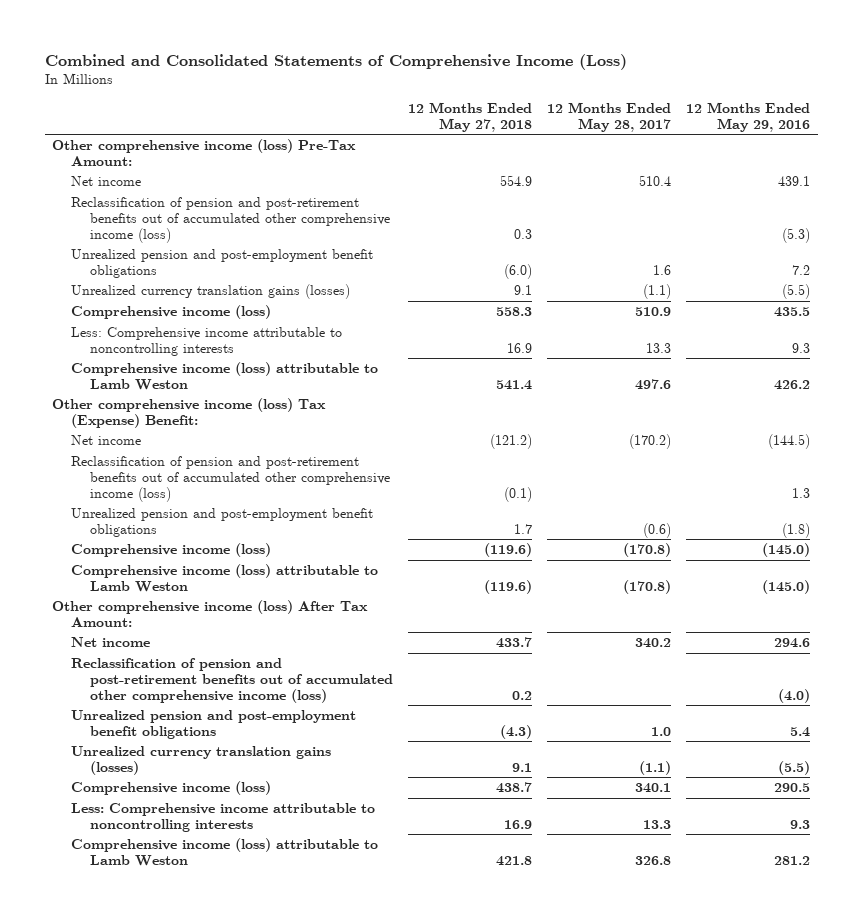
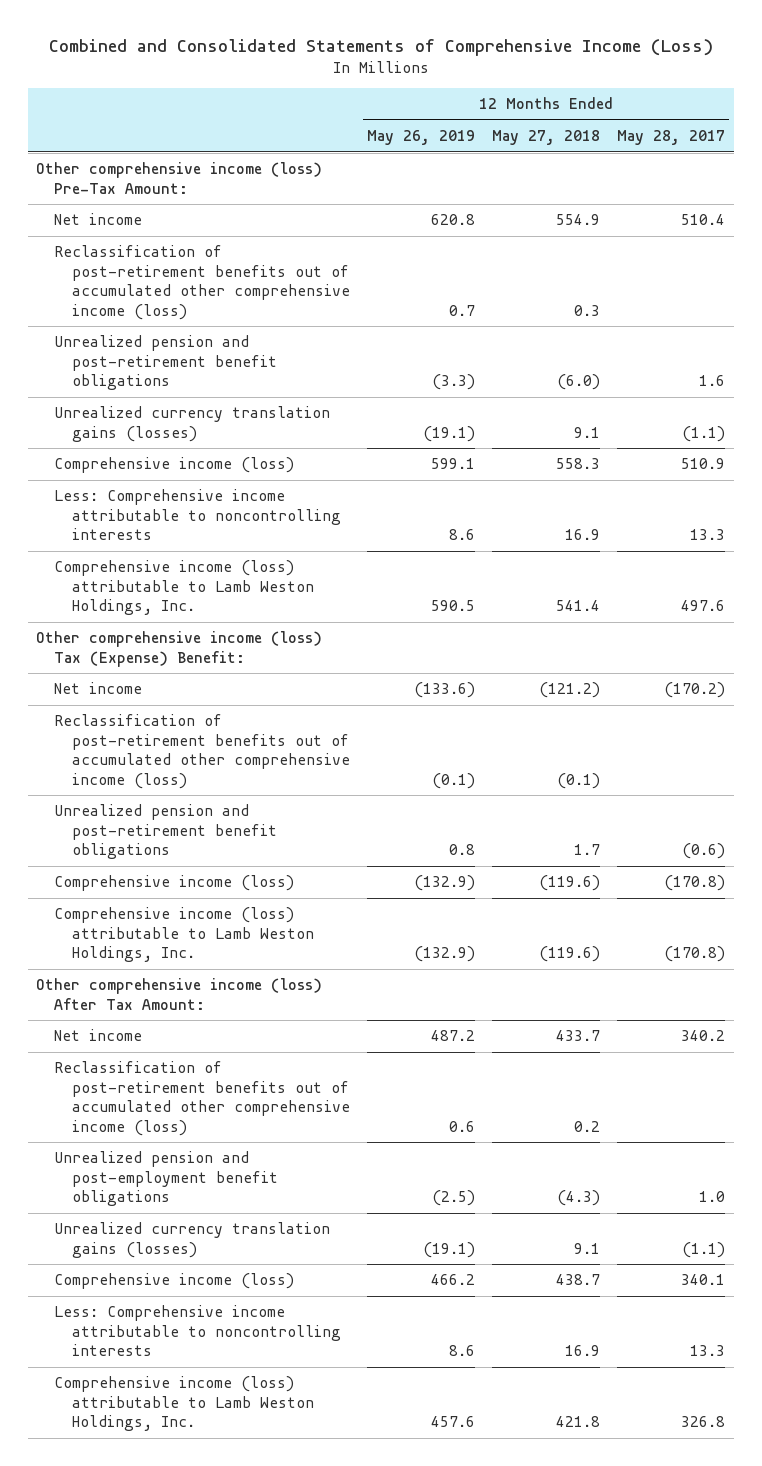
- | 12 Months Ended May 27, 2018 | 12 Months Ended May 28, 2017 | 12 Months Ended May 29, 2016
+ | 12 Months Ended May 26, 2019 | 12 Months Ended May 27, 2018 | 12 Months Ended May 28, 2017
- Reclassification of pension and post-retirement benefits out of accumulated other comprehensive income (loss) | 0.3 | | (5.3)
- Unrealized pension and post-employment benefit obligations | (6.0) | 1.6 | 7.2
+ Reclassification of post-retirement benefits out of accumulated other comprehensive income (loss) | 0.7 | 0.3 |
+ Unrealized pension and post-retirement benefit obligations | (3.3) | (6.0) | 1.6
- Comprehensive income (loss) attributable to Lamb Weston | 541.4 | 497.6 | 426.2
+ Comprehensive income (loss) attributable to Lamb Weston Holdings, Inc. | 590.5 | 541.4 | 497.6
- Reclassification of pension and post-retirement benefits out of accumulated other comprehensive income (loss) | (0.1) | | 1.3
- Unrealized pension and post-employment benefit obligations | 1.7 | (0.6) | (1.8)
+ Reclassification of post-retirement benefits out of accumulated other comprehensive income (loss) | (0.1) | (0.1) |
+ Unrealized pension and post-retirement benefit obligations | 0.8 | 1.7 | (0.6)
- Comprehensive income (loss) attributable to Lamb Weston | (119.6) | (170.8) | (145.0)
+ Comprehensive income (loss) attributable to Lamb Weston Holdings, Inc. | (132.9) | (119.6) | (170.8)
- Reclassification of pension and post-retirement benefits out of accumulated other comprehensive income (loss) | 0.2 | | (4.0)
+ Reclassification of post-retirement benefits out of accumulated other comprehensive income (loss) | 0.6 | 0.2 |
- Comprehensive income (loss) attributable to Lamb Weston | 421.8 | 326.8 | 281.2
+ Comprehensive income (loss) attributable to Lamb Weston Holdings, Inc. | 457.6 | 421.8 | 326.8

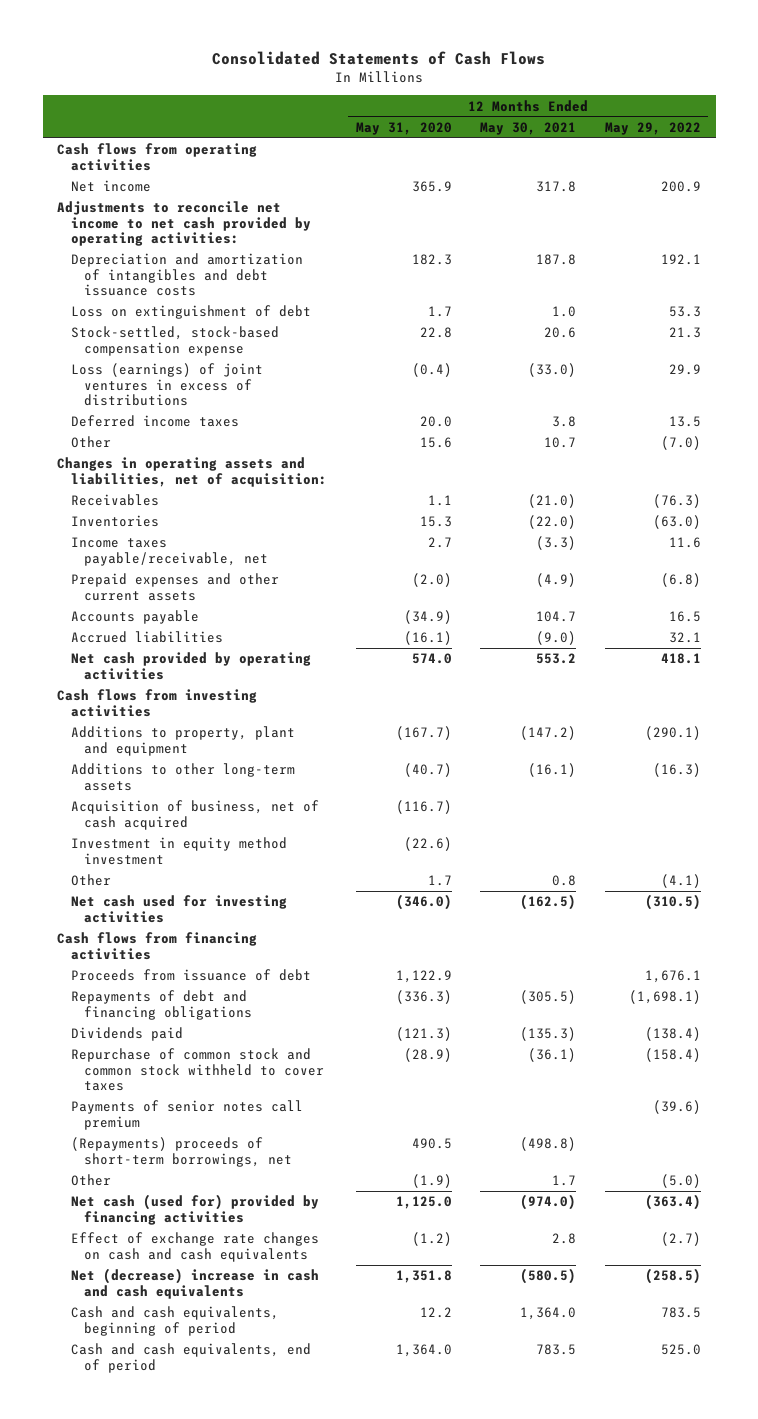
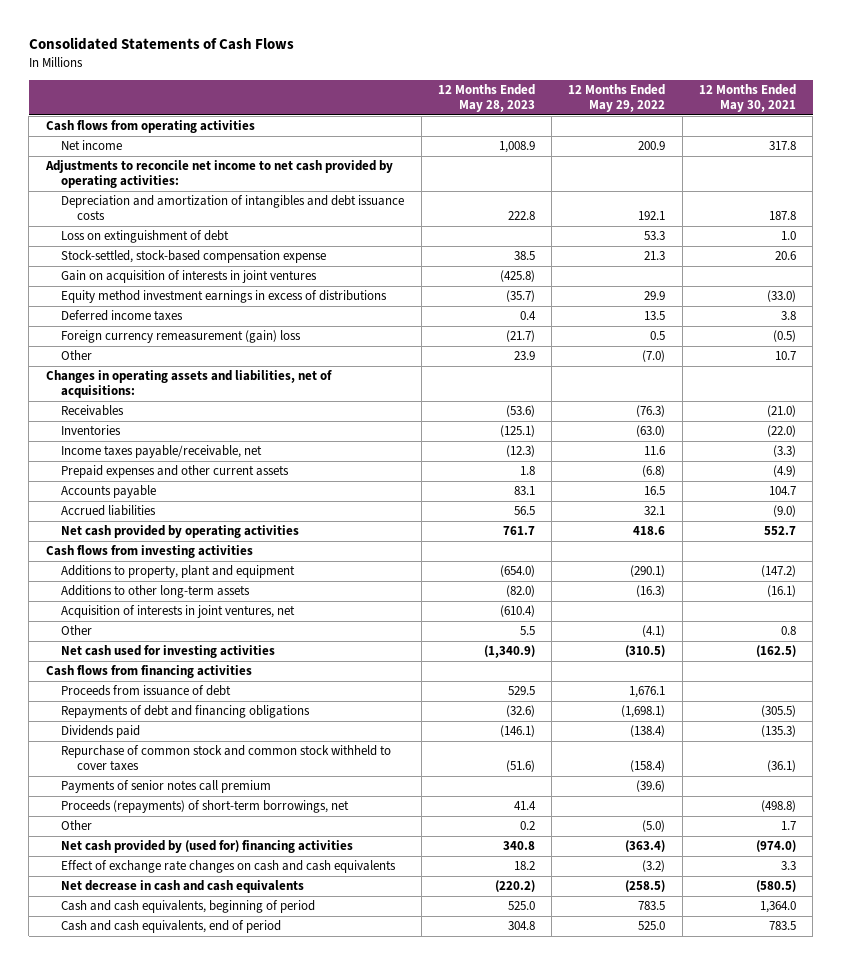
- | 12 Months Ended May 31, 2020 | 12 Months Ended May 30, 2021 | 12 Months Ended May 29, 2022
+ | 12 Months Ended May 28, 2023 | 12 Months Ended May 29, 2022 | 12 Months Ended May 30, 2021
- Loss (earnings) of joint ventures in excess of distributions | (0.4) | (33.0) | 29.9
+ Gain on acquisition of interests in joint ventures | (425.8) | |
+ Equity method investment earnings in excess of distributions | (35.7) | 29.9 | (33.0)
+ Foreign currency remeasurement (gain) loss | (21.7) | 0.5 | (0.5)
- Changes in operating assets and liabilities, net of acquisition:
+ Changes in operating assets and liabilities, net of acquisitions:
- Net cash provided by operating activities | 574.0 | 553.2 | 418.1
+ Net cash provided by operating activities | 761.7 | 418.6 | 552.7
- Acquisition of business, net of cash acquired | (116.7) | |
- Investment in equity method investment | (22.6) | |
+ Acquisition of interests in joint ventures, net | (610.4) | |
- (Repayments) proceeds of short-term borrowings, net | 490.5 | (498.8) |
+ Proceeds (repayments) of short-term borrowings, net | 41.4 | | (498.8)
- Net cash (used for) provided by financing activities | 1,125.0 | (974.0) | (363.4)
- Effect of exchange rate changes on cash and cash equivalents | (1.2) | 2.8 | (2.7)
- Net (decrease) increase in cash and cash equivalents | 1,351.8 | (580.5) | (258.5)
+ Net cash provided by (used for) financing activities | 340.8 | (363.4) | (974.0)
+ Effect of exchange rate changes on cash and cash equivalents | 18.2 | (3.2) | 3.3
+ Net decrease in cash and cash equivalents | (220.2) | (258.5) | (580.5)

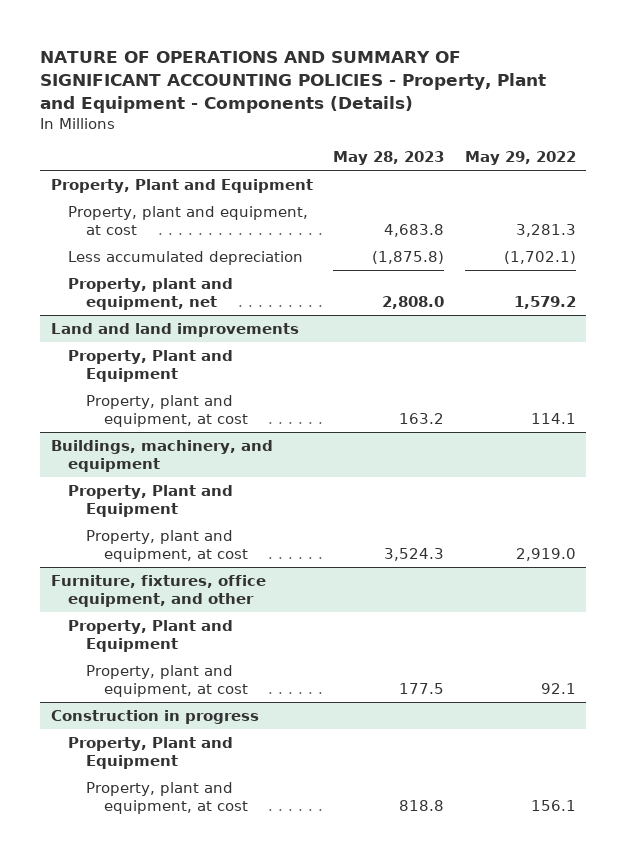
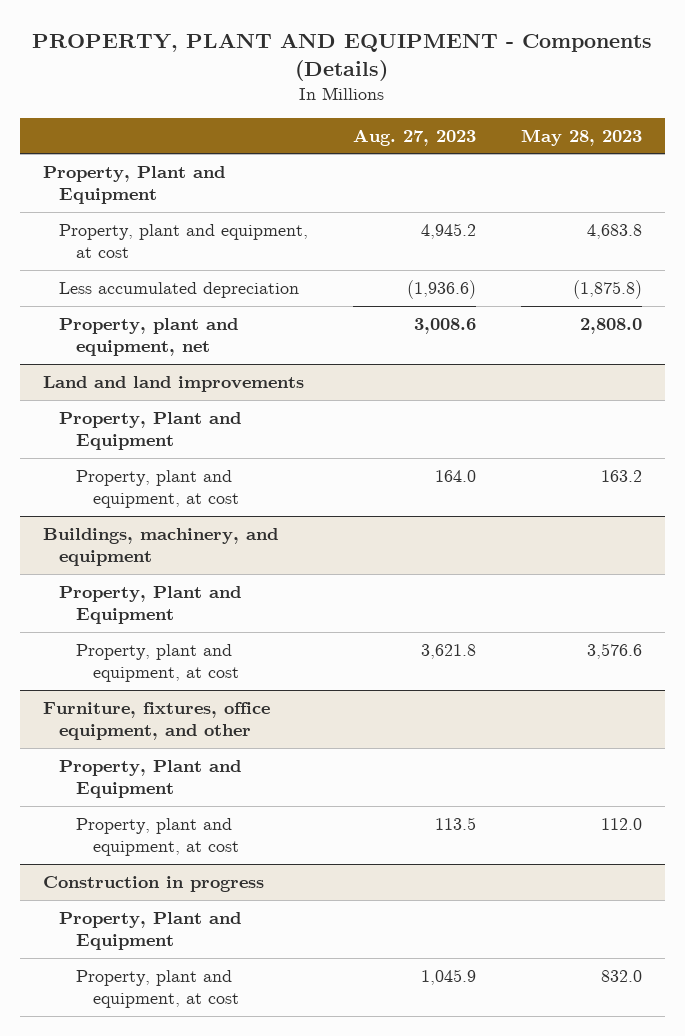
- NATURE OF OPERATIONS AND SUMMARY OF SIGNIFICANT ACCOUNTING POLICIES - Property, Plant and Equipment - Components (Details)
+ PROPERTY, PLANT AND EQUIPMENT - Components (Details)
- | May 28, 2023 | May 29, 2022
+ | Aug. 27, 2023 | May 28, 2023
@ Buildings, machinery, and equipment
- Property, plant and equipment, at cost | 3,524.3 | 2,919.0
+ Property, plant and equipment, at cost | 3,621.8 | 3,576.6
@ Furniture, fixtures, office equipment, and other
- Property, plant and equipment, at cost | 177.5 | 92.1
+ Property, plant and equipment, at cost | 113.5 | 112.0
@ Construction in progress
- Property, plant and equipment, at cost | 818.8 | 156.1
+ Property, plant and equipment, at cost | 1,045.9 | 832.0

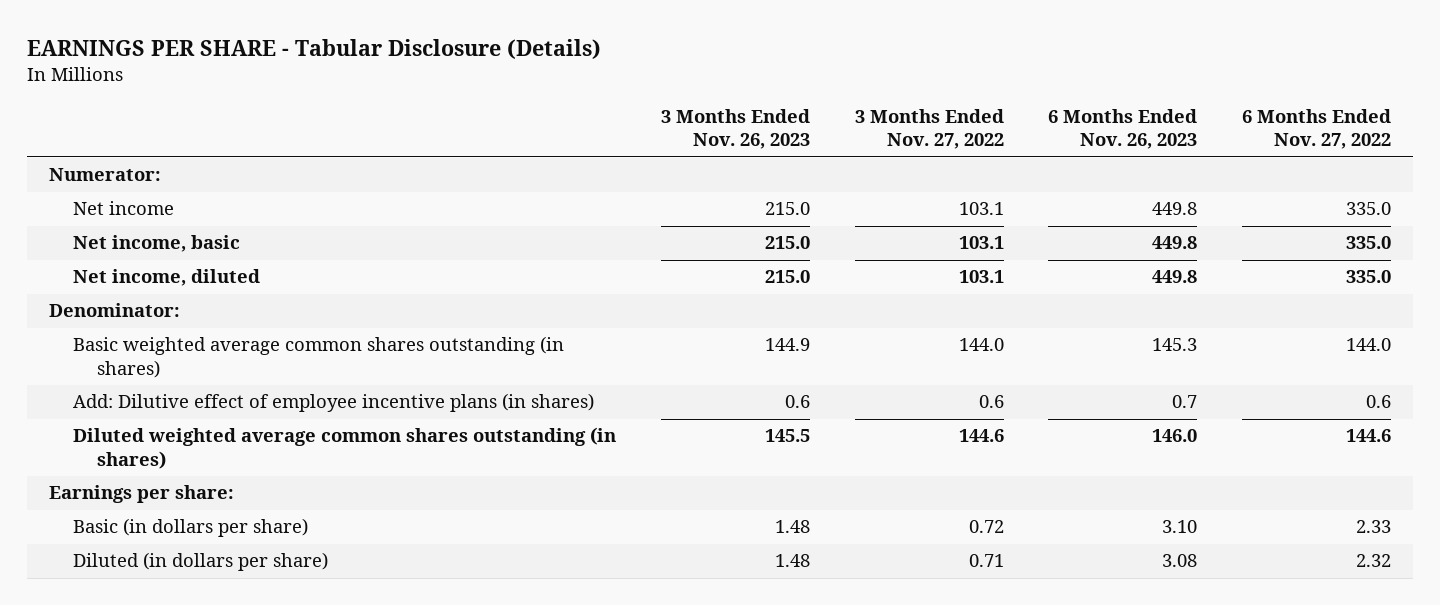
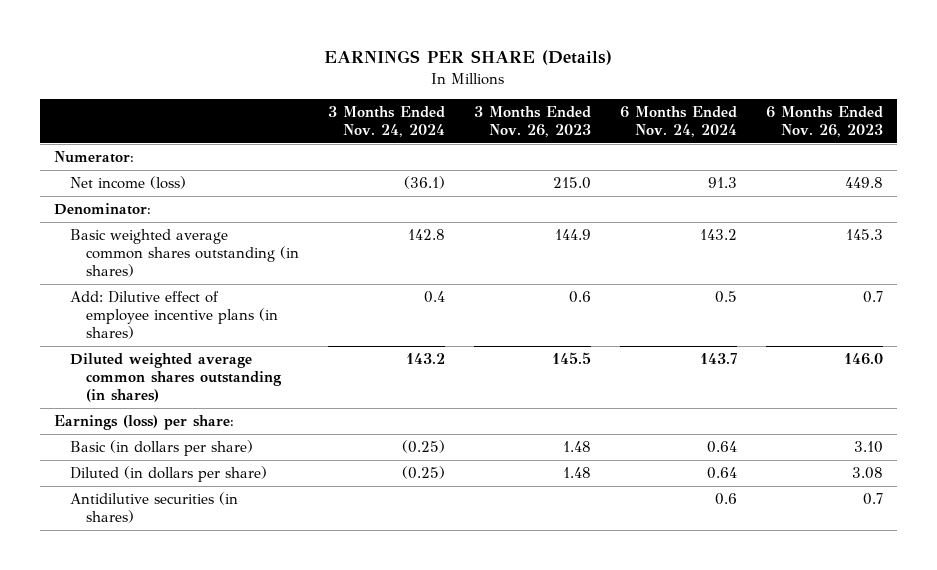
- EARNINGS PER SHARE - Tabular Disclosure (Details)
+ EARNINGS PER SHARE (Details)
- | 3 Months Ended Nov. 26, 2023 | 3 Months Ended Nov. 27, 2022 | 6 Months Ended Nov. 26, 2023 | 6 Months Ended Nov. 27, 2022
+ | 3 Months Ended Nov. 24, 2024 | 3 Months Ended Nov. 26, 2023 | 6 Months Ended Nov. 24, 2024 | 6 Months Ended Nov. 26, 2023
- Net income | 215.0 | 103.1 | 449.8 | 335.0
- Net income, basic | 215.0 | 103.1 | 449.8 | 335.0
- Net income, diluted | 215.0 | 103.1 | 449.8 | 335.0
+ Net income (loss) | (36.1) | 215.0 | 91.3 | 449.8
- Earnings per share:
+ Earnings (loss) per share:
+ Antidilutive securities (in shares) | | | 0.6 | 0.7

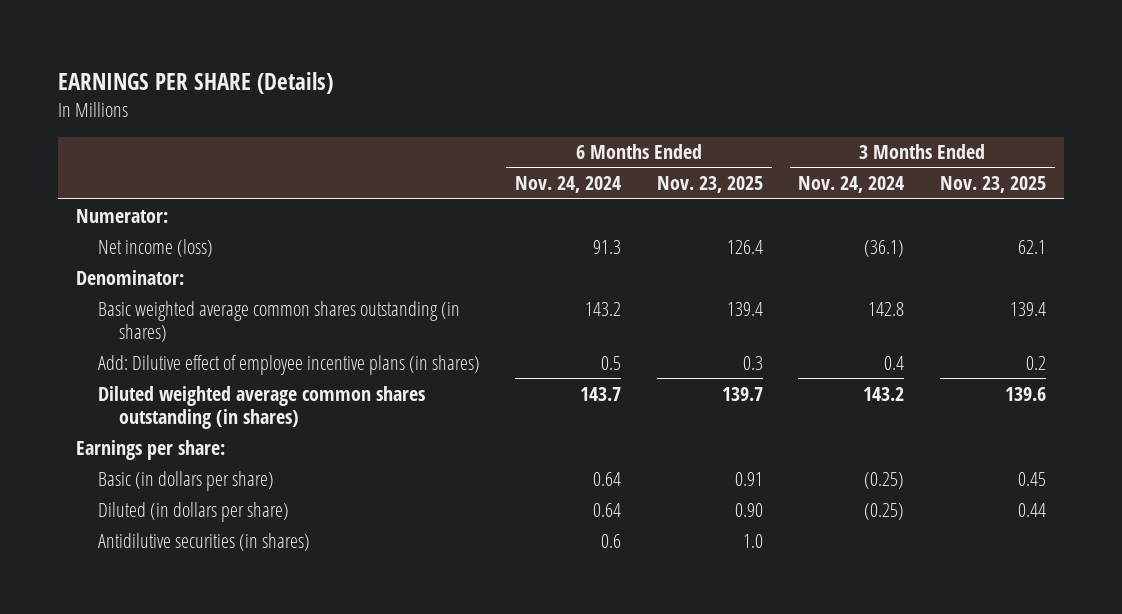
- | 3 Months Ended Nov. 24, 2024 | 3 Months Ended Nov. 26, 2023 | 6 Months Ended Nov. 24, 2024 | 6 Months Ended Nov. 26, 2023
+ | 6 Months Ended Nov. 24, 2024 | 6 Months Ended Nov. 23, 2025 | 3 Months Ended Nov. 24, 2024 | 3 Months Ended Nov. 23, 2025
- Earnings (loss) per share:
+ Earnings per share:

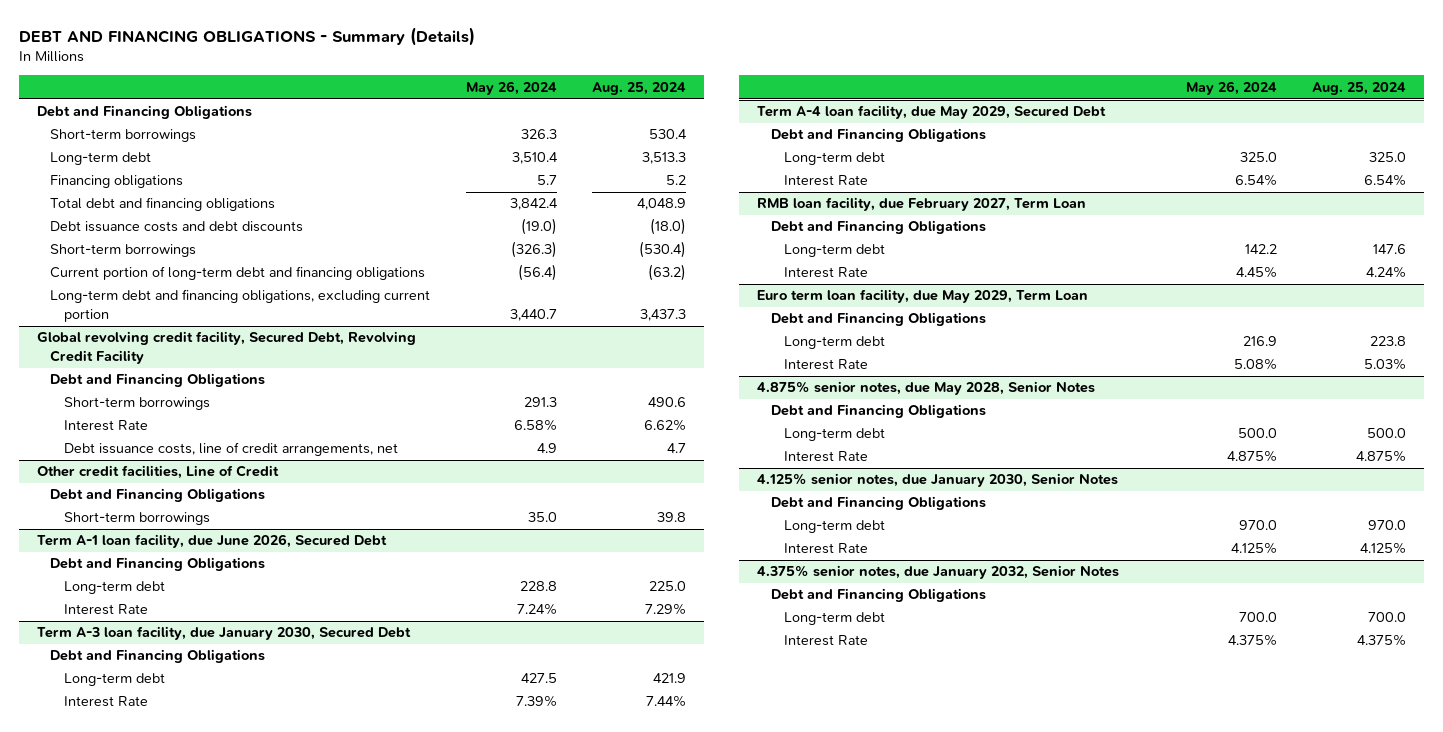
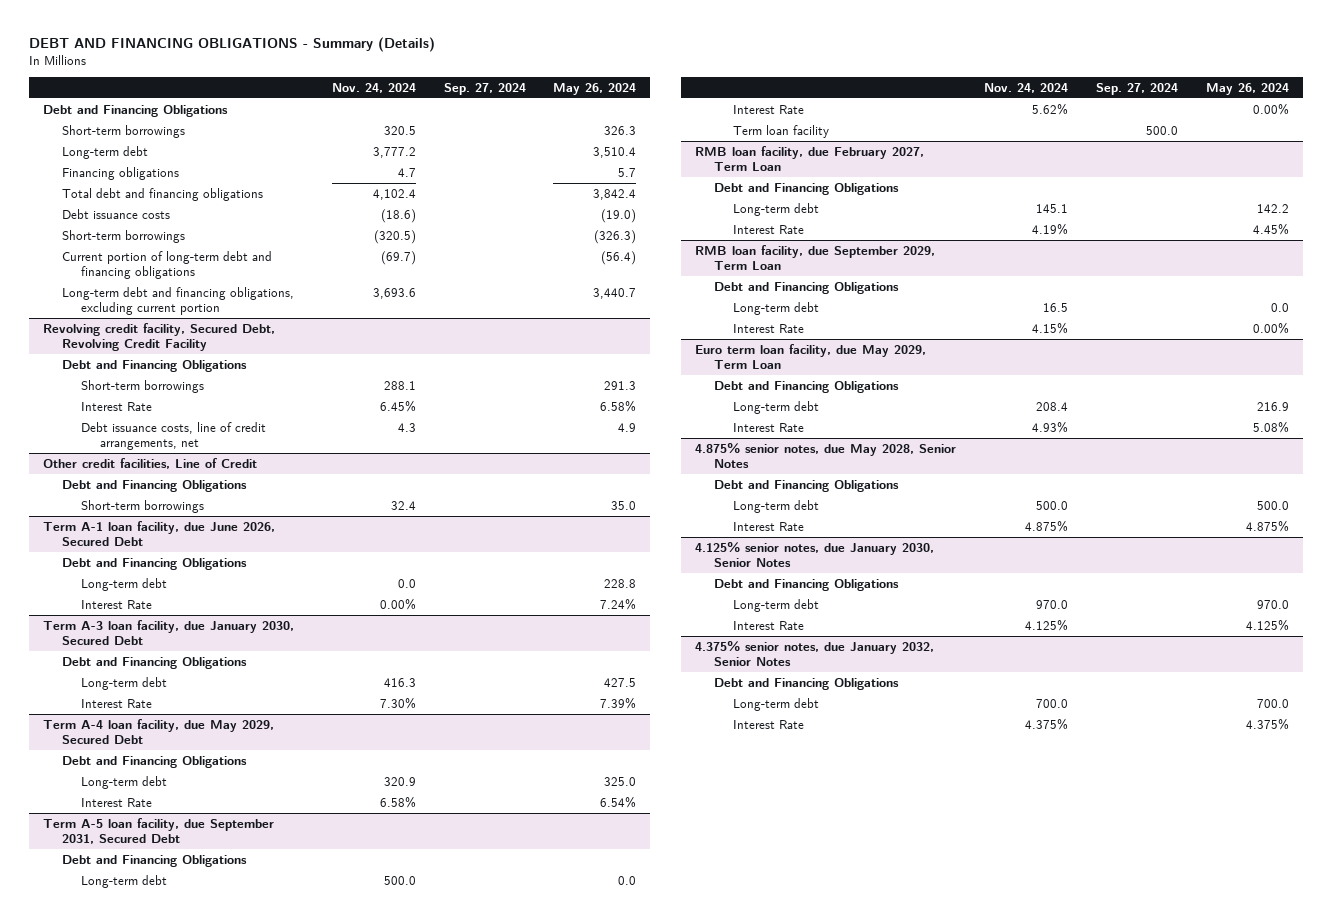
- | May 26, 2024 | Aug. 25, 2024
+ | Nov. 24, 2024 | Sep. 27, 2024 | May 26, 2024
- Debt issuance costs and debt discounts | (19.0) | (18.0)
+ Debt issuance costs | (18.6) | | (19.0)
- Global revolving credit facility, Secured Debt, Revolving Credit Facility
+ Revolving credit facility, Secured Debt, Revolving Credit Facility
+ Term A-5 loan facility, due September 2031, Secured Debt
+ Debt and Financing Obligations
+ Long-term debt | 500.0 | | 0.0
+ Interest Rate | 5.62% | | 0.00%
+ Term loan facility | | 500.0 |
+ RMB loan facility, due September 2029, Term Loan
+ Debt and Financing Obligations
+ Long-term debt | 16.5 | | 0.0
+ Interest Rate | 4.15% | | 0.00%

